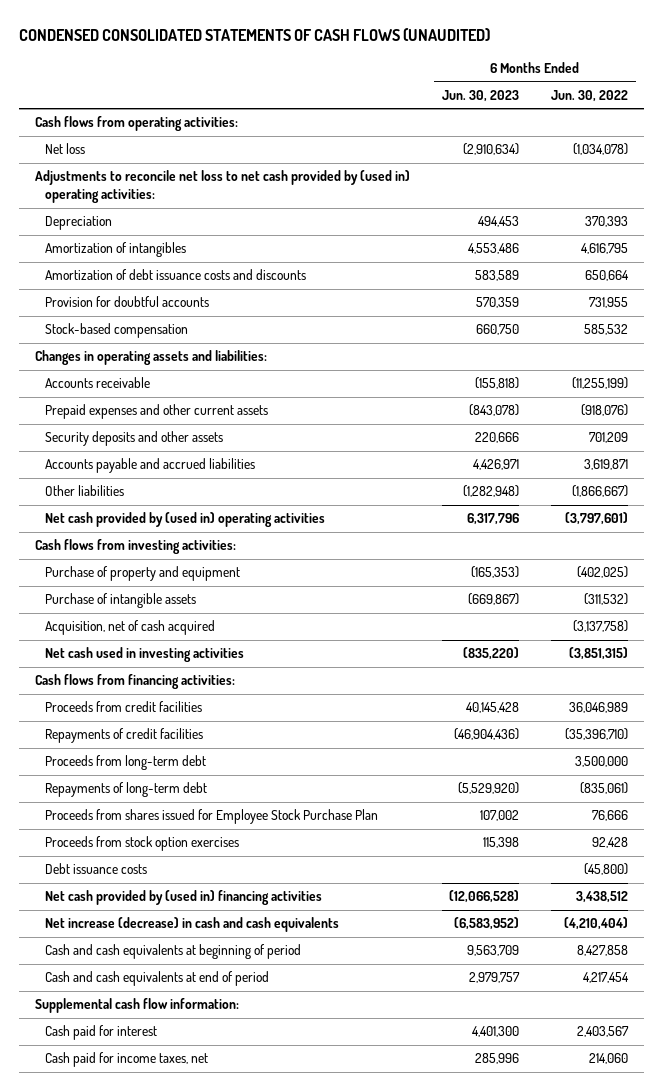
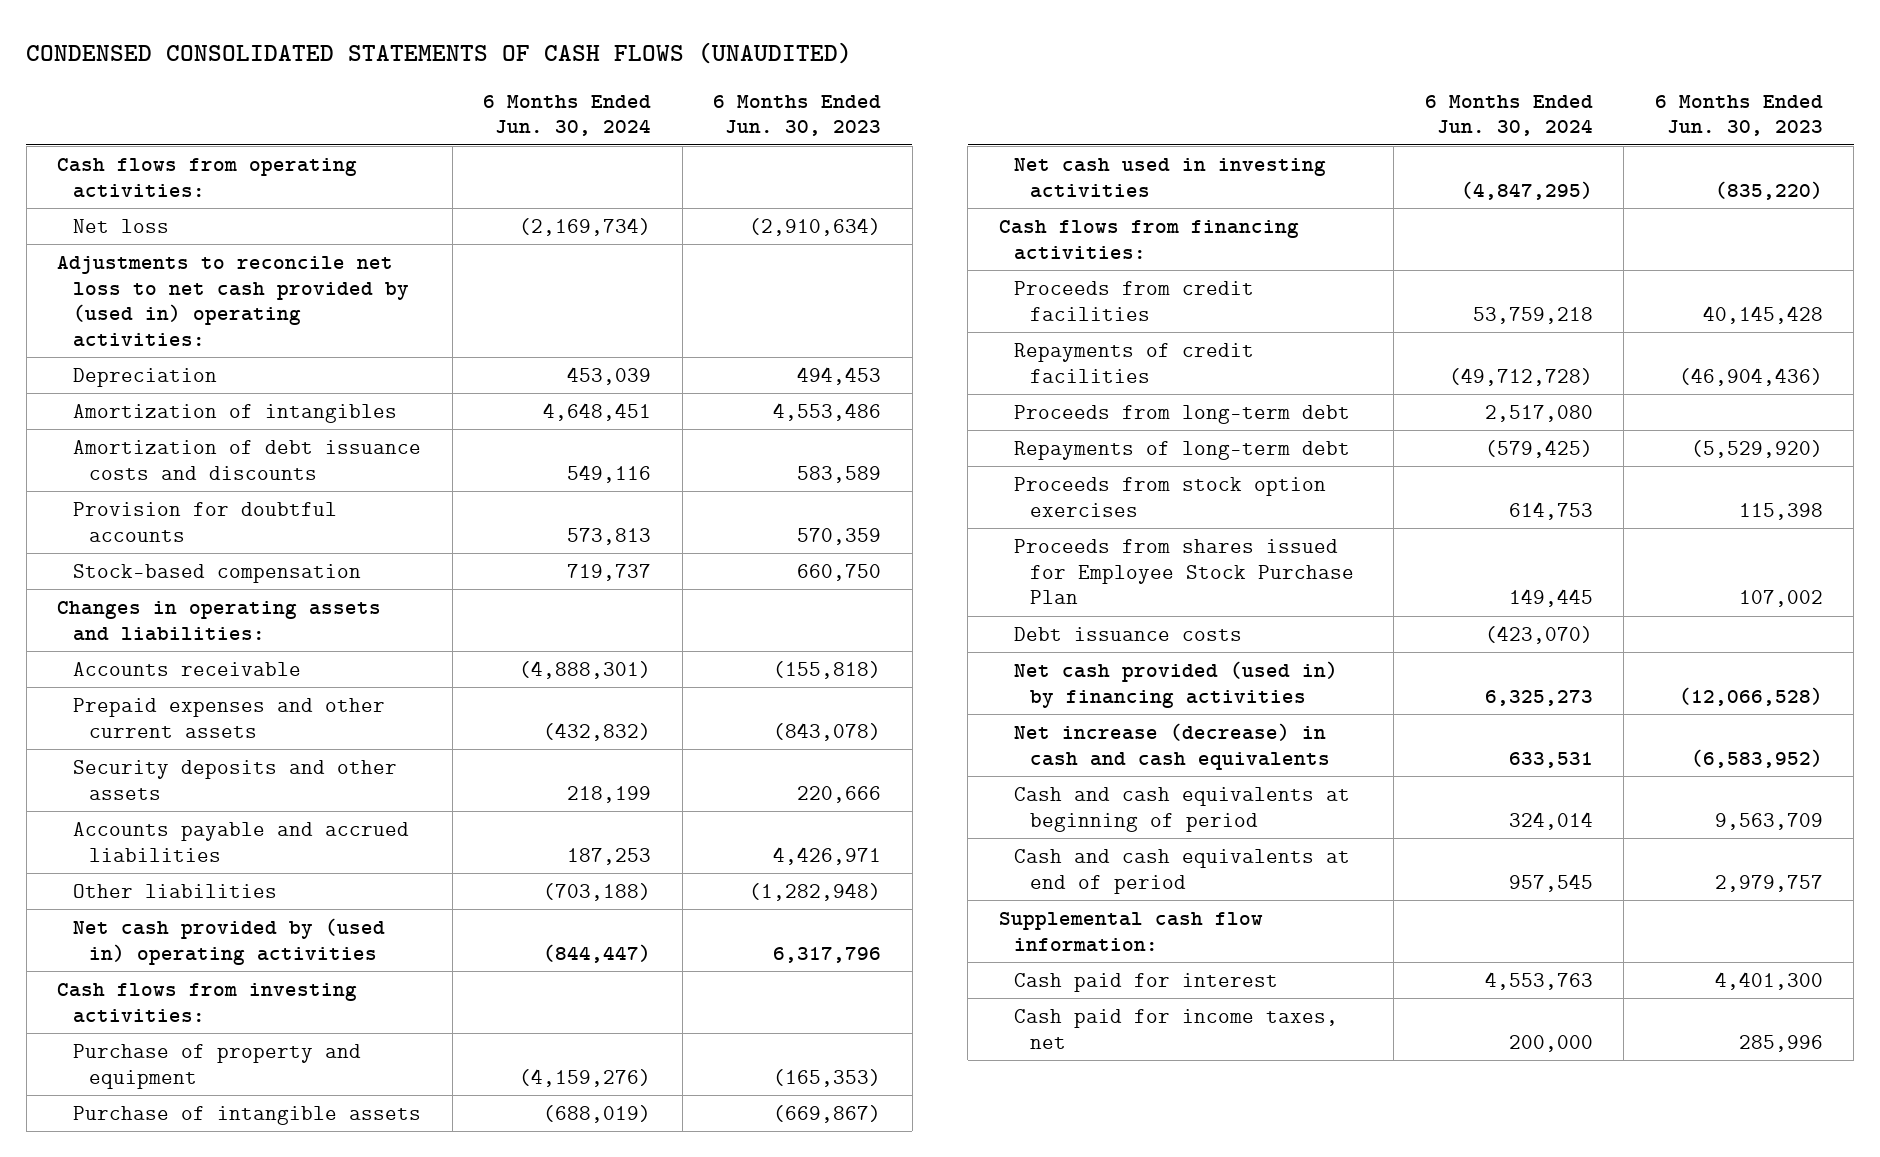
- | 6 Months Ended Jun. 30, 2023 | 6 Months Ended Jun. 30, 2022
+ | 6 Months Ended Jun. 30, 2024 | 6 Months Ended Jun. 30, 2023
- Acquisition, net of cash acquired | | (3,137,758)
moved down: Proceeds from shares issued for Employee Stock Purchase Plan | 149,445 | 107,002
- Net cash provided by (used in) financing activities | (12,066,528) | 3,438,512
+ Net cash provided (used in) by financing activities | 6,325,273 | (12,066,528)

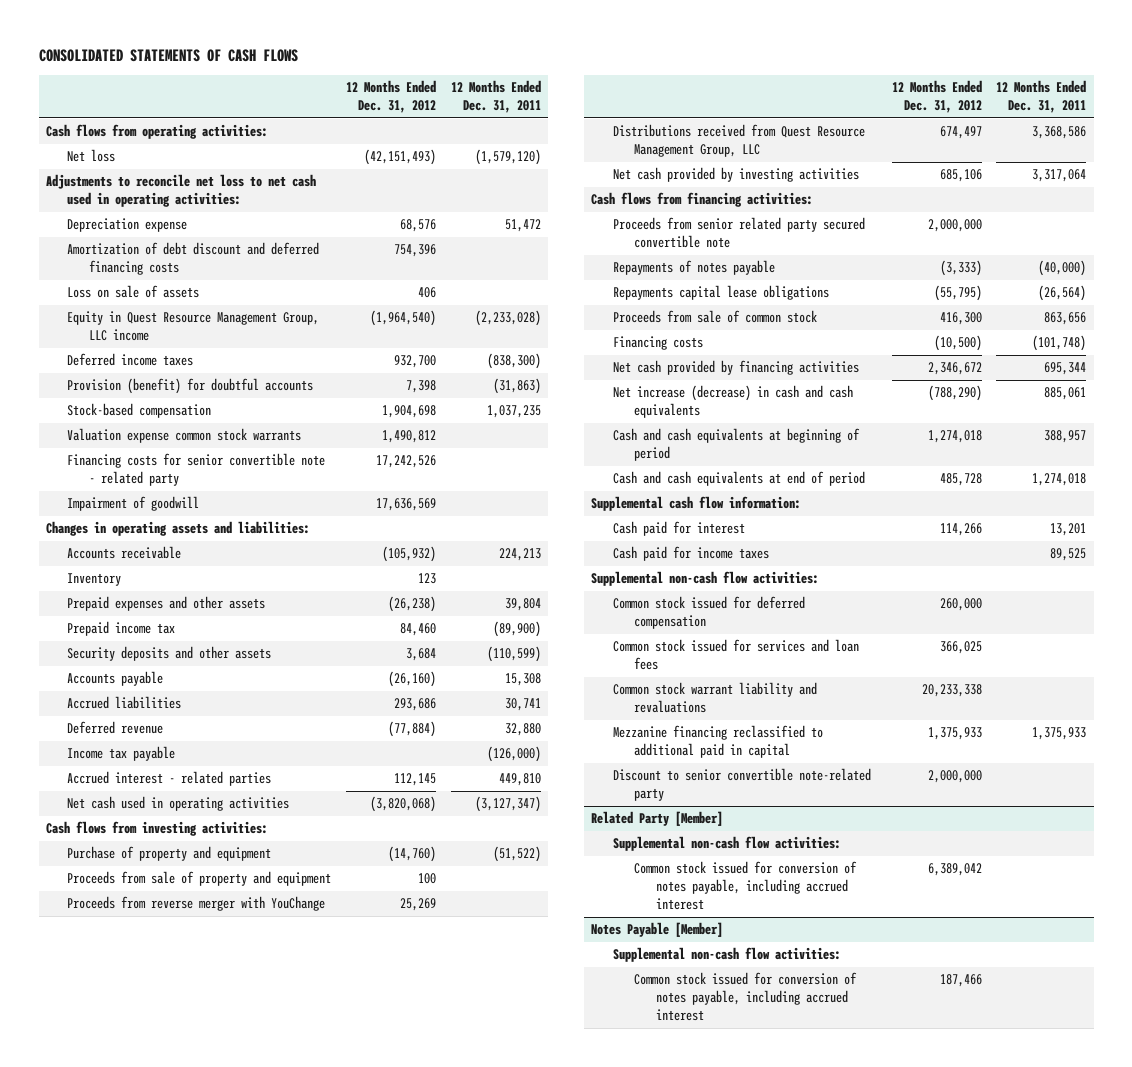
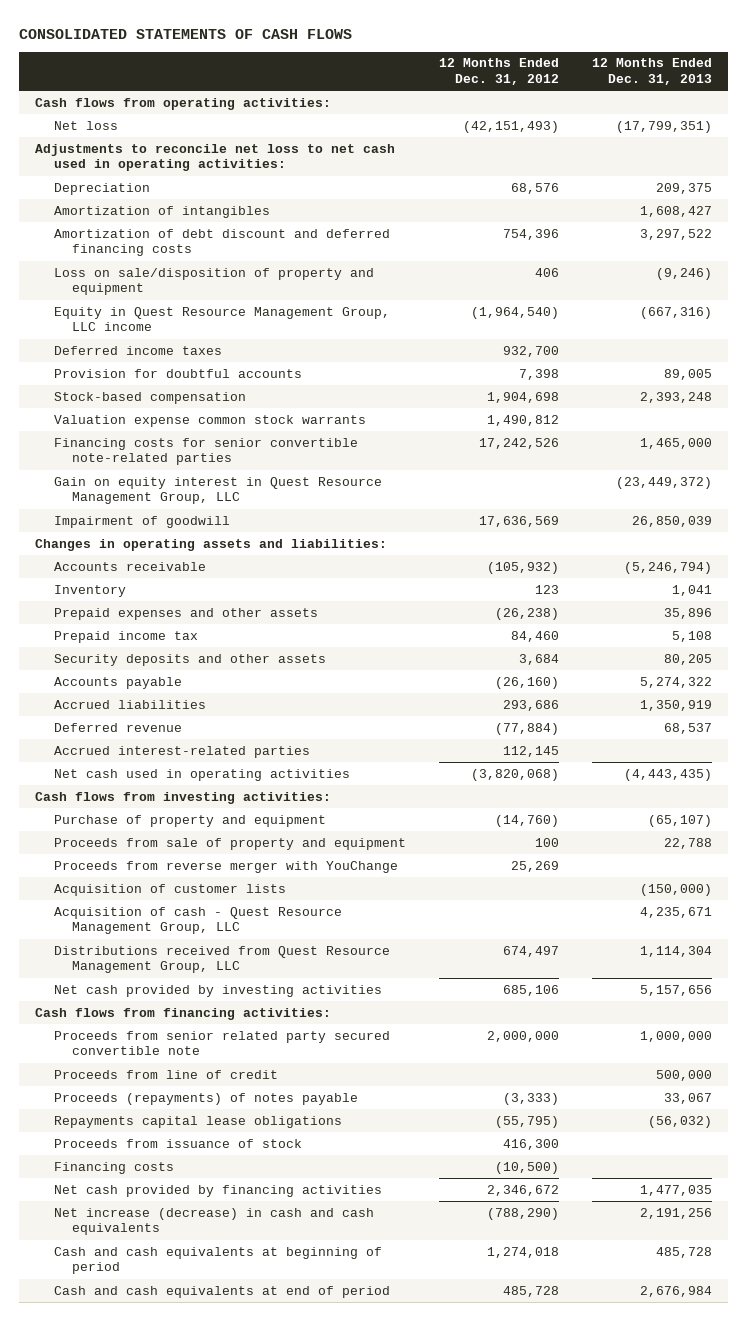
- | 12 Months Ended Dec. 31, 2012 | 12 Months Ended Dec. 31, 2011
+ | 12 Months Ended Dec. 31, 2012 | 12 Months Ended Dec. 31, 2013
- Depreciation expense | 68,576 | 51,472
+ Depreciation | 68,576 | 209,375
+ Amortization of intangibles | | 1,608,427
- Loss on sale of assets | 406 |
+ Loss on sale/disposition of property and equipment | 406 | (9,246)
- Provision (benefit) for doubtful accounts | 7,398 | (31,863)
+ Provision for doubtful accounts | 7,398 | 89,005
- Financing costs for senior convertible note - related party | 17,242,526 |
+ Financing costs for senior convertible note-related parties | 17,242,526 | 1,465,000
+ Gain on equity interest in Quest Resource Management Group, LLC | | (23,449,372)
- Income tax payable | | (126,000)
- Accrued interest - related parties | 112,145 | 449,810
+ Accrued interest-related parties | 112,145 |
+ Acquisition of customer lists | | (150,000)
+ Acquisition of cash - Quest Resource Management Group, LLC | | 4,235,671
- Repayments of notes payable | (3,333) | (40,000)
+ Proceeds from line of credit | | 500,000
+ Proceeds (repayments) of notes payable | (3,333) | 33,067
- Proceeds from sale of common stock | 416,300 | 863,656
+ Proceeds from issuance of stock | 416,300 |
- Supplemental cash flow information:
- Cash paid for interest | 114,266 | 13,201
- Cash paid for income taxes | | 89,525
- Supplemental non-cash flow activities:
- Common stock issued for deferred compensation | 260,000 |
- Common stock issued for services and loan fees | 366,025 |
- Common stock warrant liability and revaluations | 20,233,338 |
- Mezzanine financing reclassified to additional paid in capital | 1,375,933 | 1,375,933
- Discount to senior convertible note-related party | 2,000,000 |
- Related Party [Member]
- Supplemental non-cash flow activities:
- Common stock issued for conversion of notes payable, including accrued interest | 6,389,042 |
- Notes Payable [Member]
- Supplemental non-cash flow activities:
- Common stock issued for conversion of notes payable, including accrued interest | 187,466 |

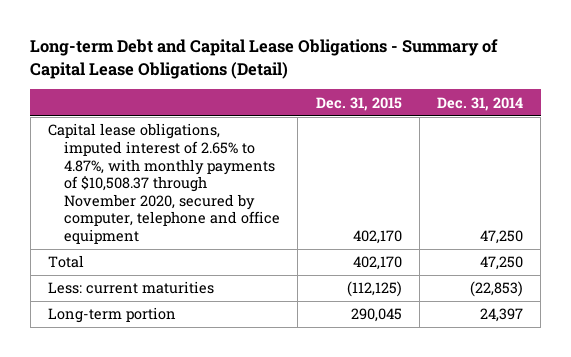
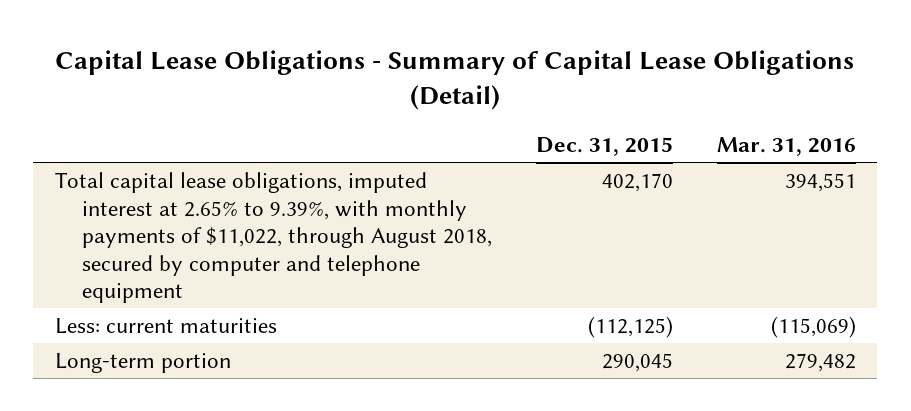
- Long-term Debt and Capital Lease Obligations - Summary of Capital Lease Obligations (Detail)
+ Capital Lease Obligations - Summary of Capital Lease Obligations (Detail)
- | Dec. 31, 2015 | Dec. 31, 2014
+ | Dec. 31, 2015 | Mar. 31, 2016
- Capital lease obligations, imputed interest of 2.65% to 4.87%, with monthly payments of $10,508.37 through November 2020, secured by computer, telephone and office equipment | 402,170 | 47,250
- Total | 402,170 | 47,250
+ Total capital lease obligations, imputed interest at 2.65% to 9.39%, with monthly payments of $11,022, through August 2018, secured by computer and telephone equipment | 402,170 | 394,551

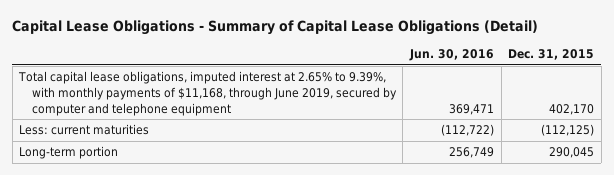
- | Dec. 31, 2015 | Mar. 31, 2016
+ | Jun. 30, 2016 | Dec. 31, 2015
- Total capital lease obligations, imputed interest at 2.65% to 9.39%, with monthly payments of $11,022, through August 2018, secured by computer and telephone equipment | 402,170 | 394,551
+ Total capital lease obligations, imputed interest at 2.65% to 9.39%, with monthly payments of $11,168, through June 2019, secured by computer and telephone equipment | 369,471 | 402,170

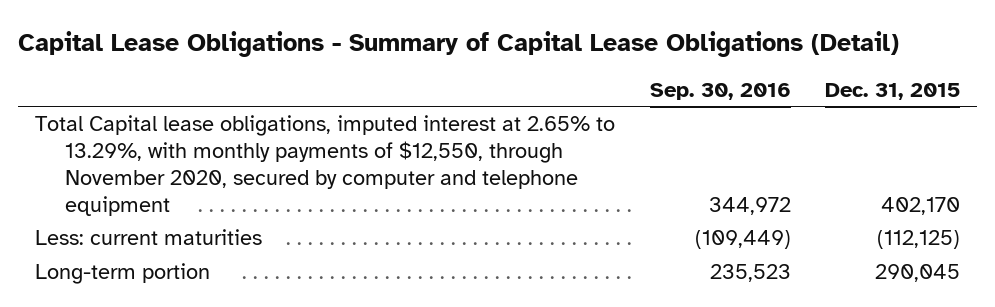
- | Jun. 30, 2016 | Dec. 31, 2015
+ | Sep. 30, 2016 | Dec. 31, 2015
- Total capital lease obligations, imputed interest at 2.65% to 9.39%, with monthly payments of $11,168, through June 2019, secured by computer and telephone equipment | 369,471 | 402,170
+ Total Capital lease obligations, imputed interest at 2.65% to 13.29%, with monthly payments of $12,550, through November 2020, secured by computer and telephone equipment | 344,972 | 402,170

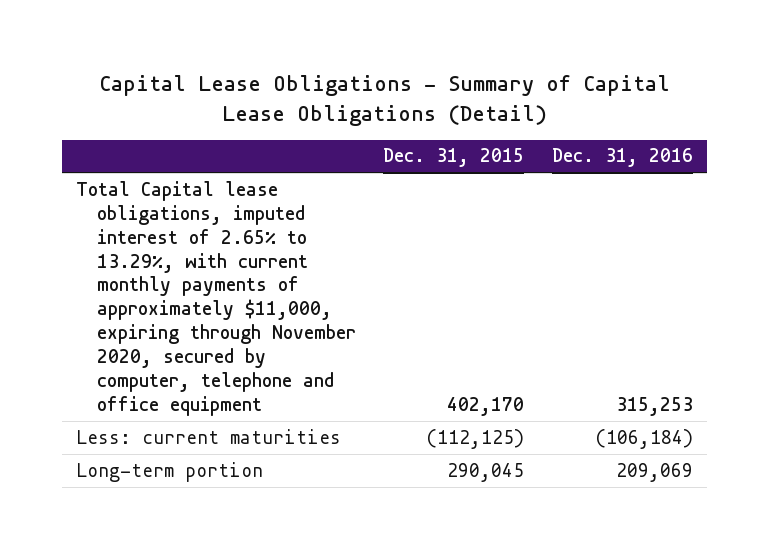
- | Sep. 30, 2016 | Dec. 31, 2015
+ | Dec. 31, 2015 | Dec. 31, 2016
- Total Capital lease obligations, imputed interest at 2.65% to 13.29%, with monthly payments of $12,550, through November 2020, secured by computer and telephone equipment | 344,972 | 402,170
+ Total Capital lease obligations, imputed interest of 2.65% to 13.29%, with current monthly payments of approximately $11,000, expiring through November 2020, secured by computer, telephone and office equipment | 402,170 | 315,253

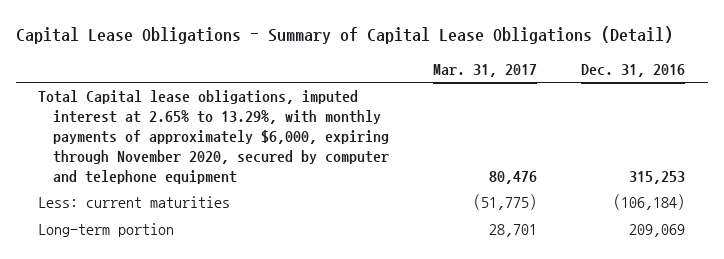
- | Dec. 31, 2015 | Dec. 31, 2016
+ | Mar. 31, 2017 | Dec. 31, 2016
- Total Capital lease obligations, imputed interest of 2.65% to 13.29%, with current monthly payments of approximately $11,000, expiring through November 2020, secured by computer, telephone and office equipment | 402,170 | 315,253
+ Total Capital lease obligations, imputed interest at 2.65% to 13.29%, with monthly payments of approximately $6,000, expiring through November 2020, secured by computer and telephone equipment | 80,476 | 315,253

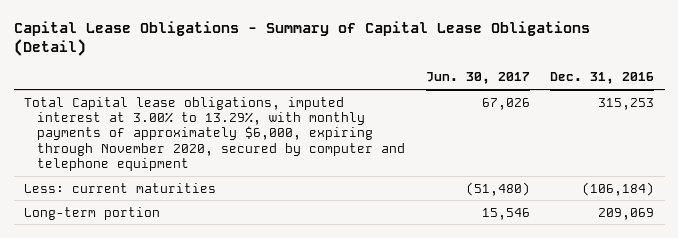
- | Mar. 31, 2017 | Dec. 31, 2016
+ | Jun. 30, 2017 | Dec. 31, 2016
- Total Capital lease obligations, imputed interest at 2.65% to 13.29%, with monthly payments of approximately $6,000, expiring through November 2020, secured by computer and telephone equipment | 80,476 | 315,253
+ Total Capital lease obligations, imputed interest at 3.00% to 13.29%, with monthly payments of approximately $6,000, expiring through November 2020, secured by computer and telephone equipment | 67,026 | 315,253

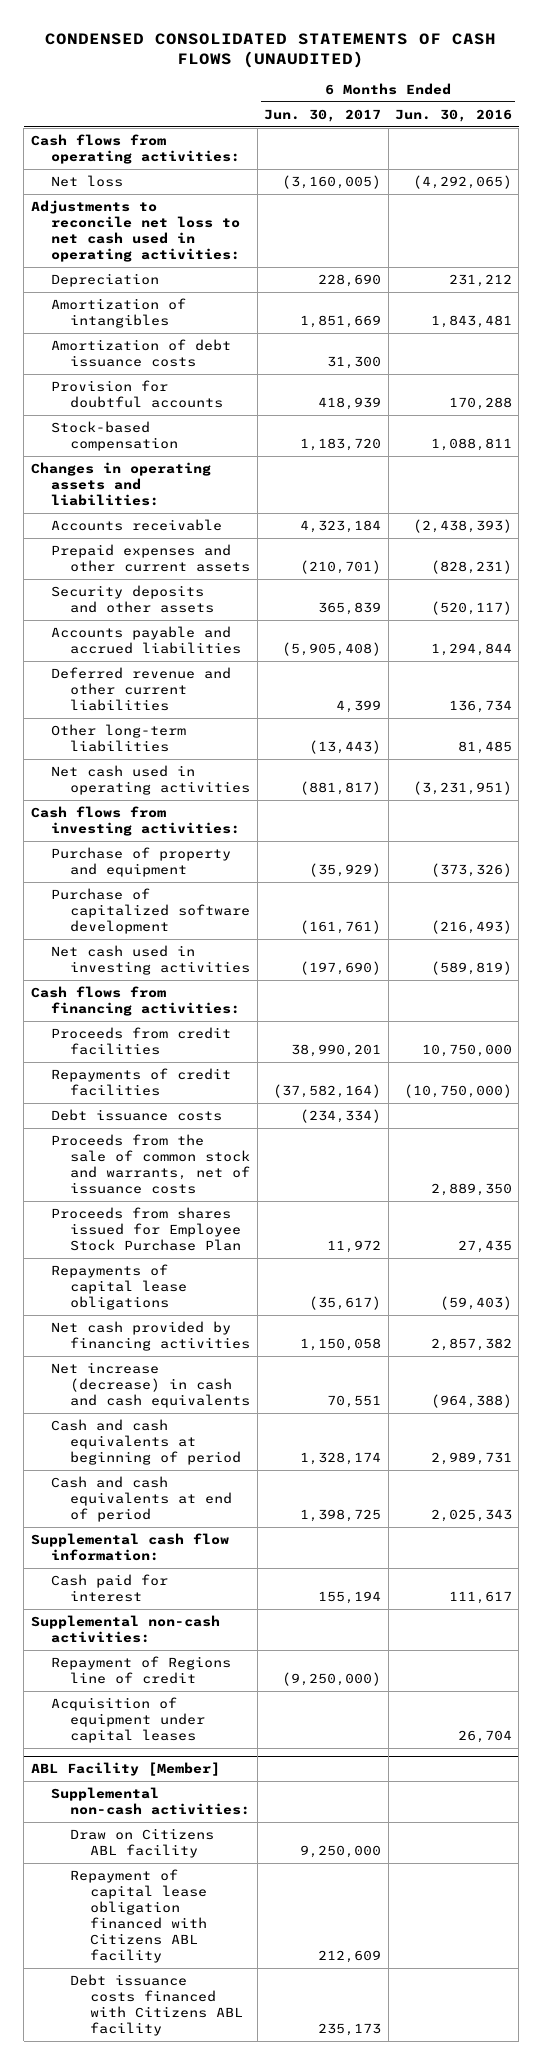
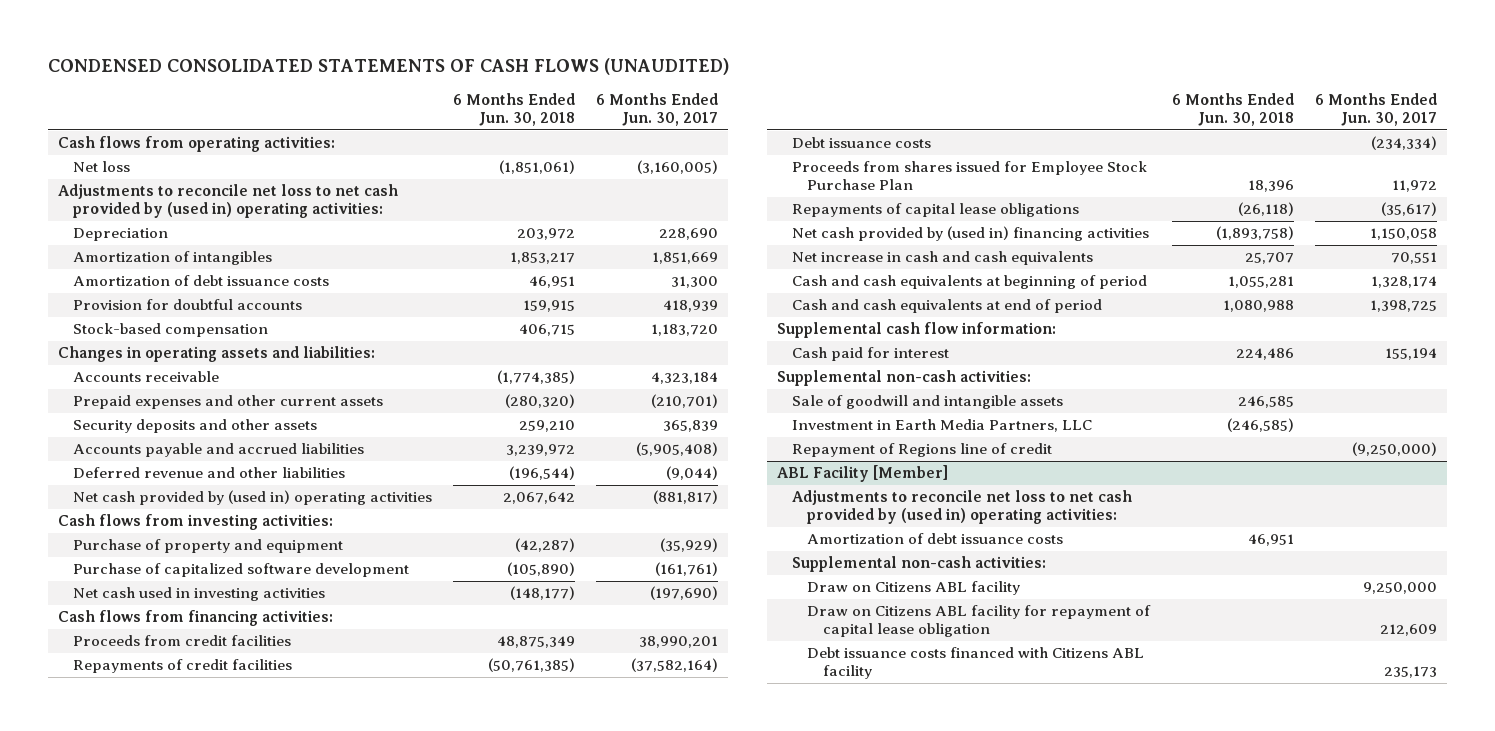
- | 6 Months Ended Jun. 30, 2017 | 6 Months Ended Jun. 30, 2016
+ | 6 Months Ended Jun. 30, 2018 | 6 Months Ended Jun. 30, 2017
- Adjustments to reconcile net loss to net cash used in operating activities:
+ Adjustments to reconcile net loss to net cash provided by (used in) operating activities:
- Deferred revenue and other current liabilities | 4,399 | 136,734
- Other long-term liabilities | (13,443) | 81,485
- Net cash used in operating activities | (881,817) | (3,231,951)
+ Deferred revenue and other liabilities | (196,544) | (9,044)
+ Net cash provided by (used in) operating activities | 2,067,642 | (881,817)
- Proceeds from the sale of common stock and warrants, net of issuance costs | | 2,889,350
- Net cash provided by financing activities | 1,150,058 | 2,857,382
- Net increase (decrease) in cash and cash equivalents | 70,551 | (964,388)
+ Net cash provided by (used in) financing activities | (1,893,758) | 1,150,058
+ Net increase in cash and cash equivalents | 25,707 | 70,551
+ Sale of goodwill and intangible assets | 246,585 |
+ Investment in Earth Media Partners, LLC | (246,585) |
- Acquisition of equipment under capital leases | | 26,704
@ ABL Facility [Member]
+ Adjustments to reconcile net loss to net cash provided by (used in) operating activities:
+ Amortization of debt issuance costs | 46,951 |
- Repayment of capital lease obligation financed with Citizens ABL facility | 212,609 |
+ Draw on Citizens ABL facility for repayment of capital lease obligation | | 212,609

